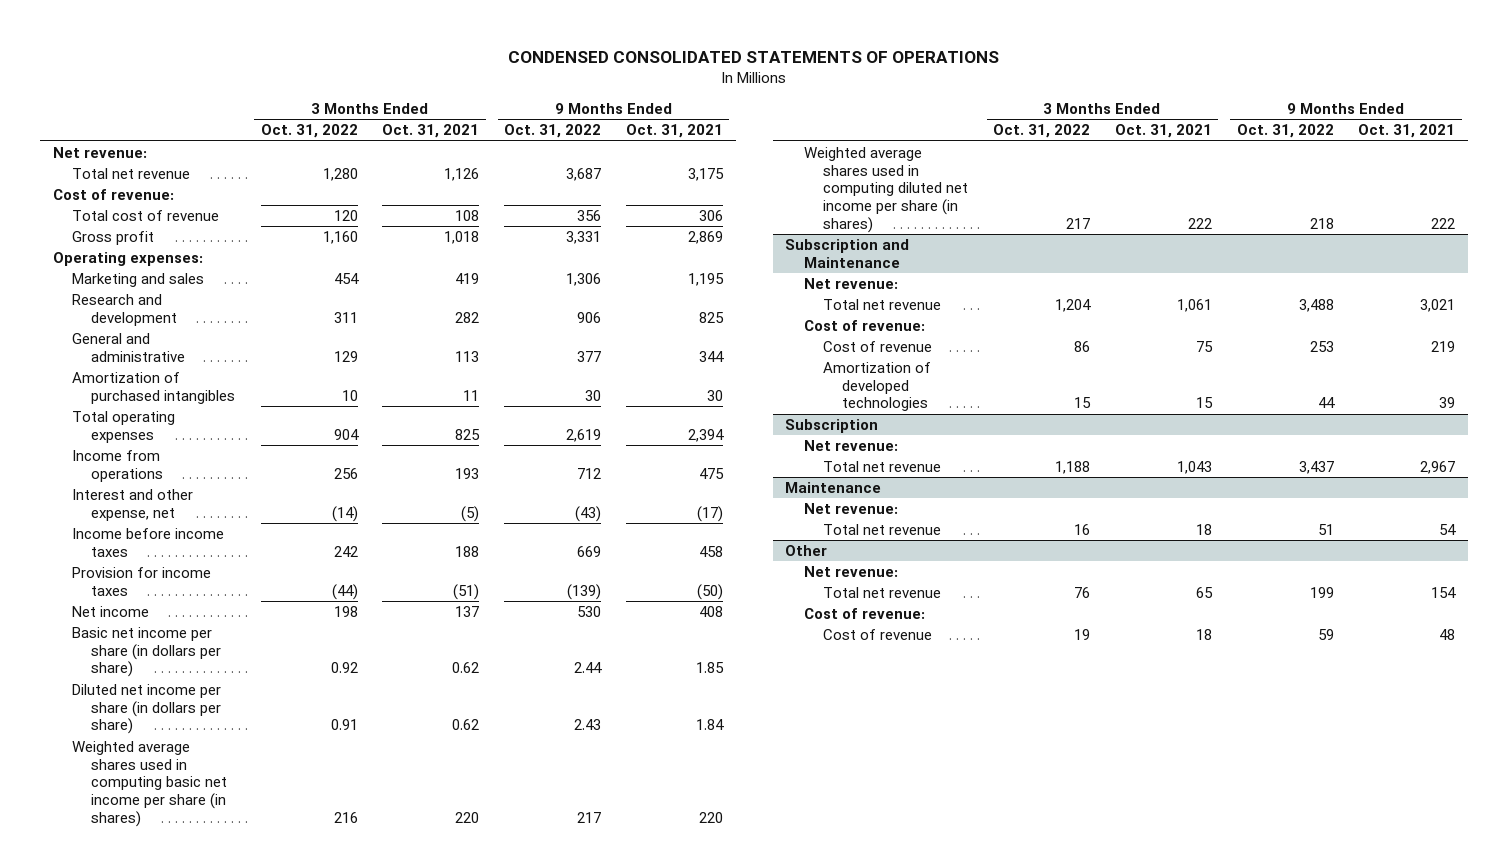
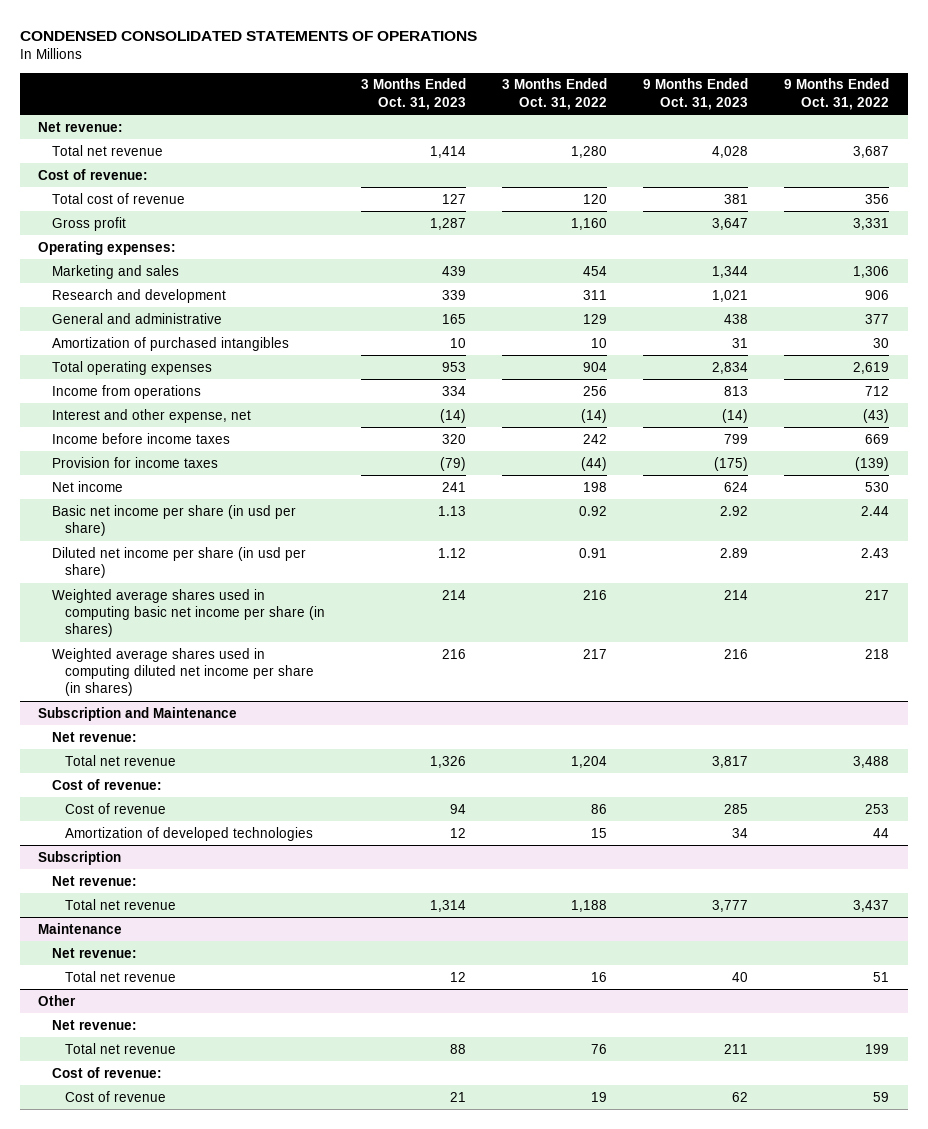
- | 3 Months Ended Oct. 31, 2022 | 3 Months Ended Oct. 31, 2021 | 9 Months Ended Oct. 31, 2022 | 9 Months Ended Oct. 31, 2021
+ | 3 Months Ended Oct. 31, 2023 | 3 Months Ended Oct. 31, 2022 | 9 Months Ended Oct. 31, 2023 | 9 Months Ended Oct. 31, 2022
- Basic net income per share (in dollars per share) | 0.92 | 0.62 | 2.44 | 1.85
- Diluted net income per share (in dollars per share) | 0.91 | 0.62 | 2.43 | 1.84
+ Basic net income per share (in usd per share) | 1.13 | 0.92 | 2.92 | 2.44
+ Diluted net income per share (in usd per share) | 1.12 | 0.91 | 2.89 | 2.43

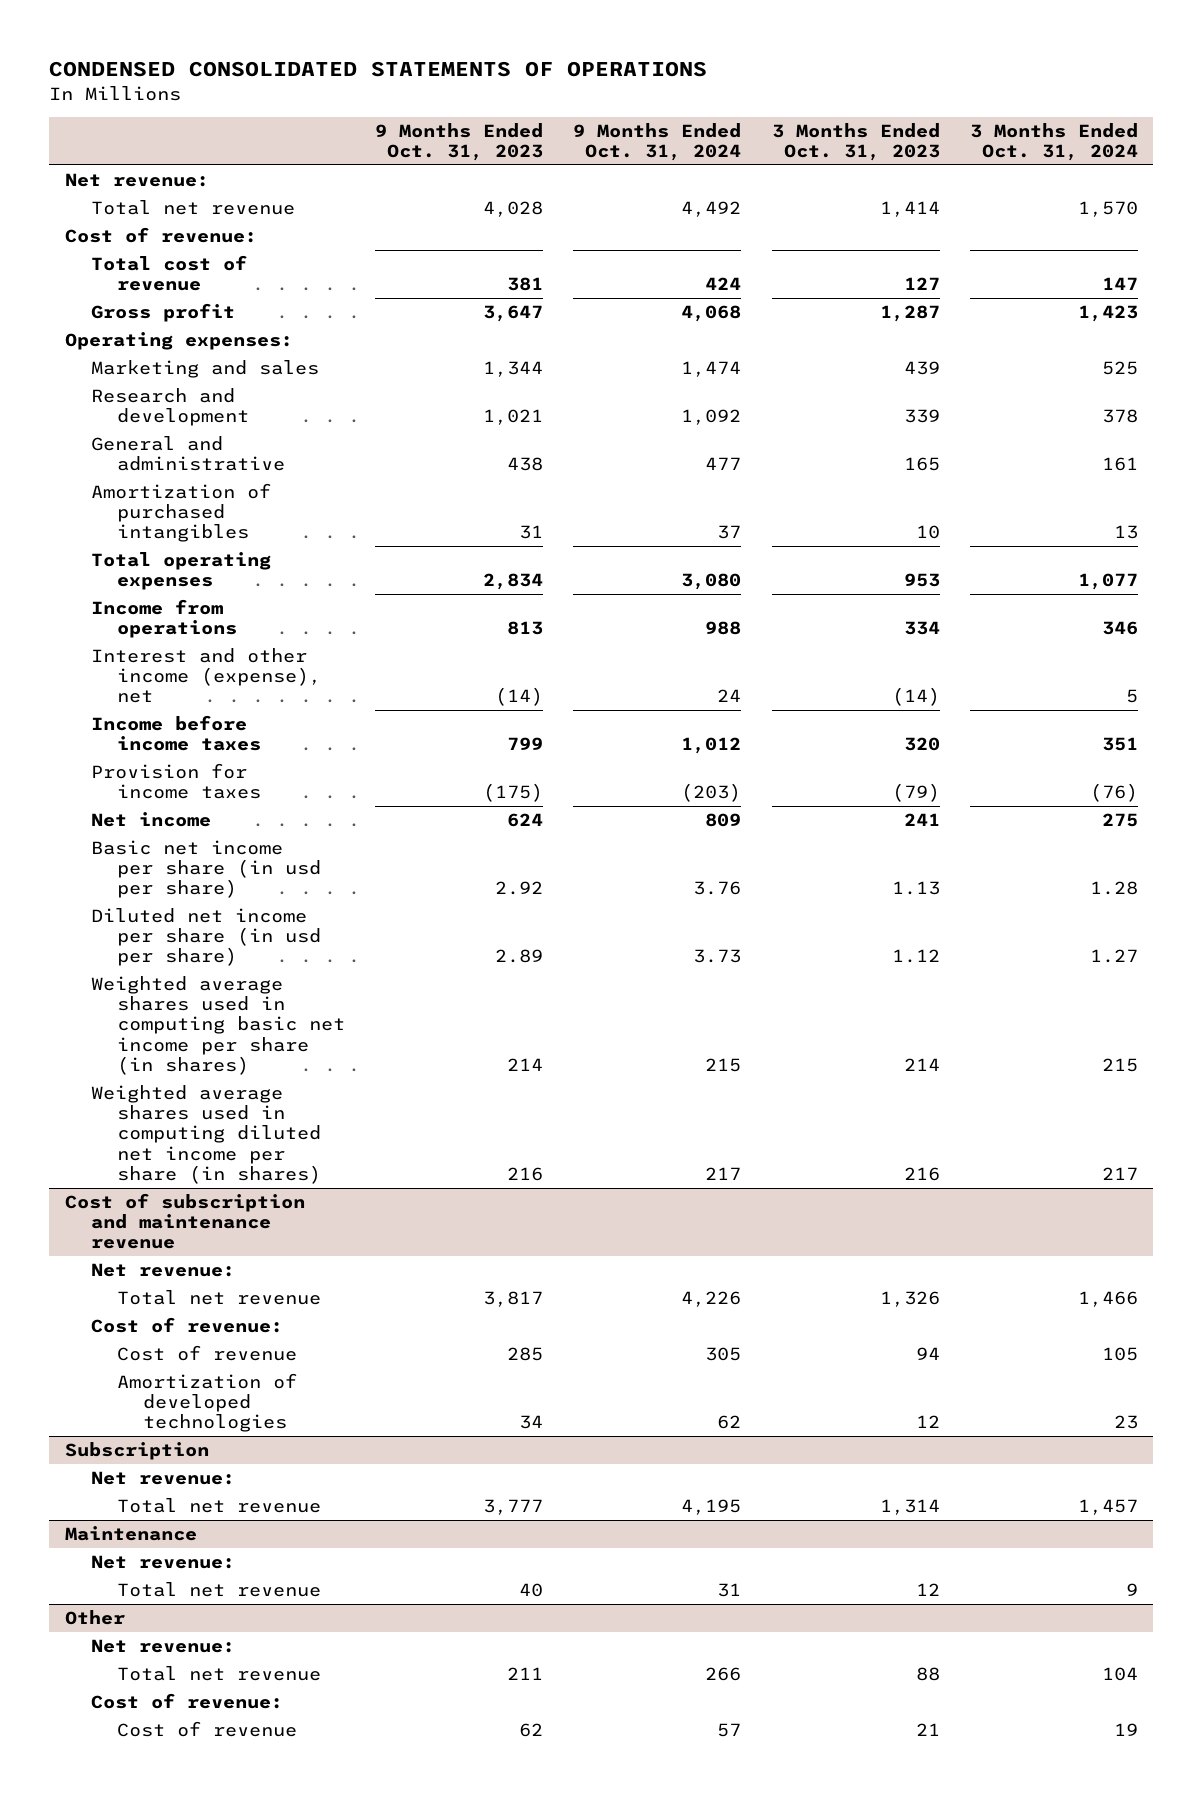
- | 3 Months Ended Oct. 31, 2023 | 3 Months Ended Oct. 31, 2022 | 9 Months Ended Oct. 31, 2023 | 9 Months Ended Oct. 31, 2022
+ | 9 Months Ended Oct. 31, 2023 | 9 Months Ended Oct. 31, 2024 | 3 Months Ended Oct. 31, 2023 | 3 Months Ended Oct. 31, 2024
- Interest and other expense, net | (14) | (14) | (14) | (43)
+ Interest and other income (expense), net | (14) | 24 | (14) | 5
- Subscription and Maintenance
+ Cost of subscription and maintenance revenue

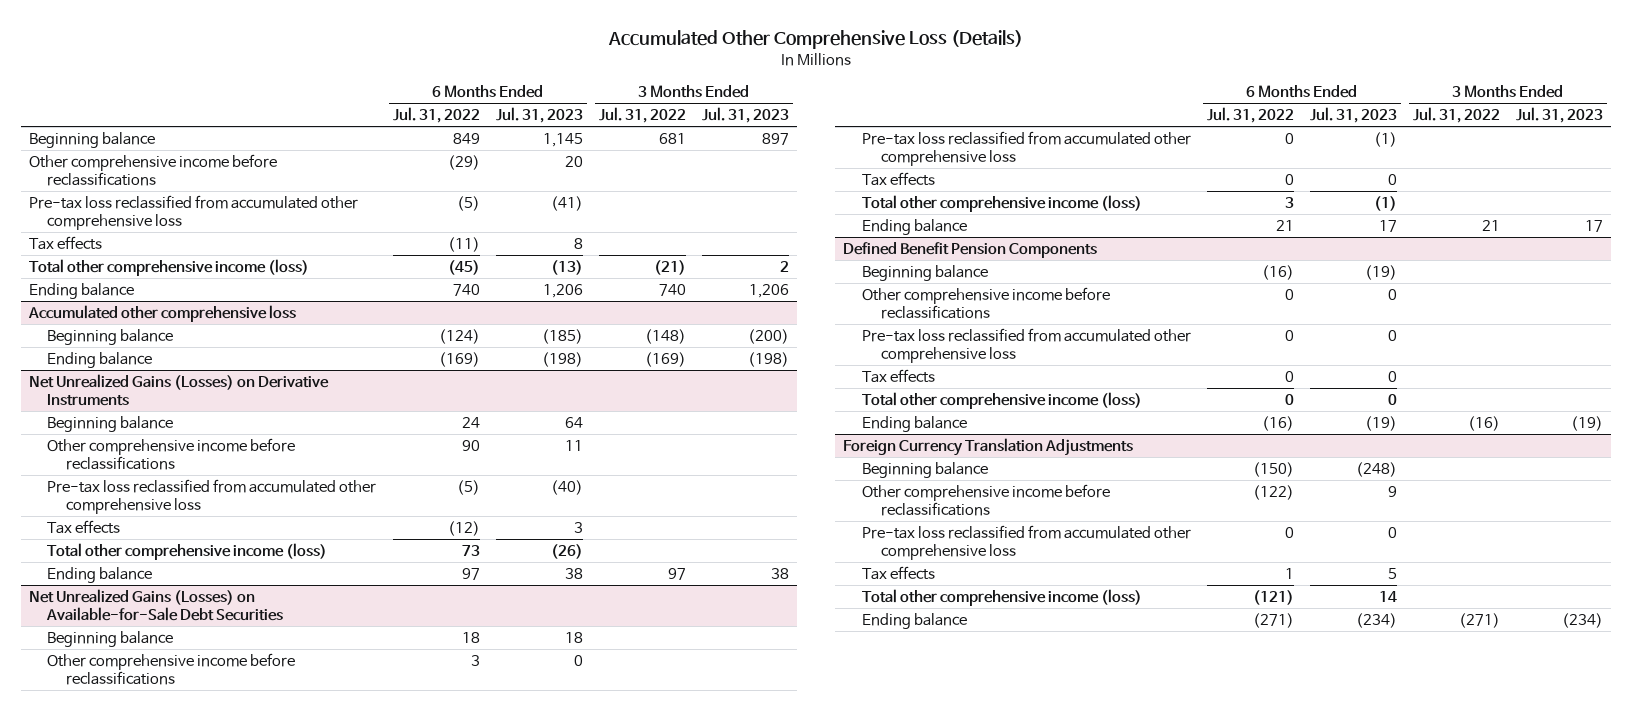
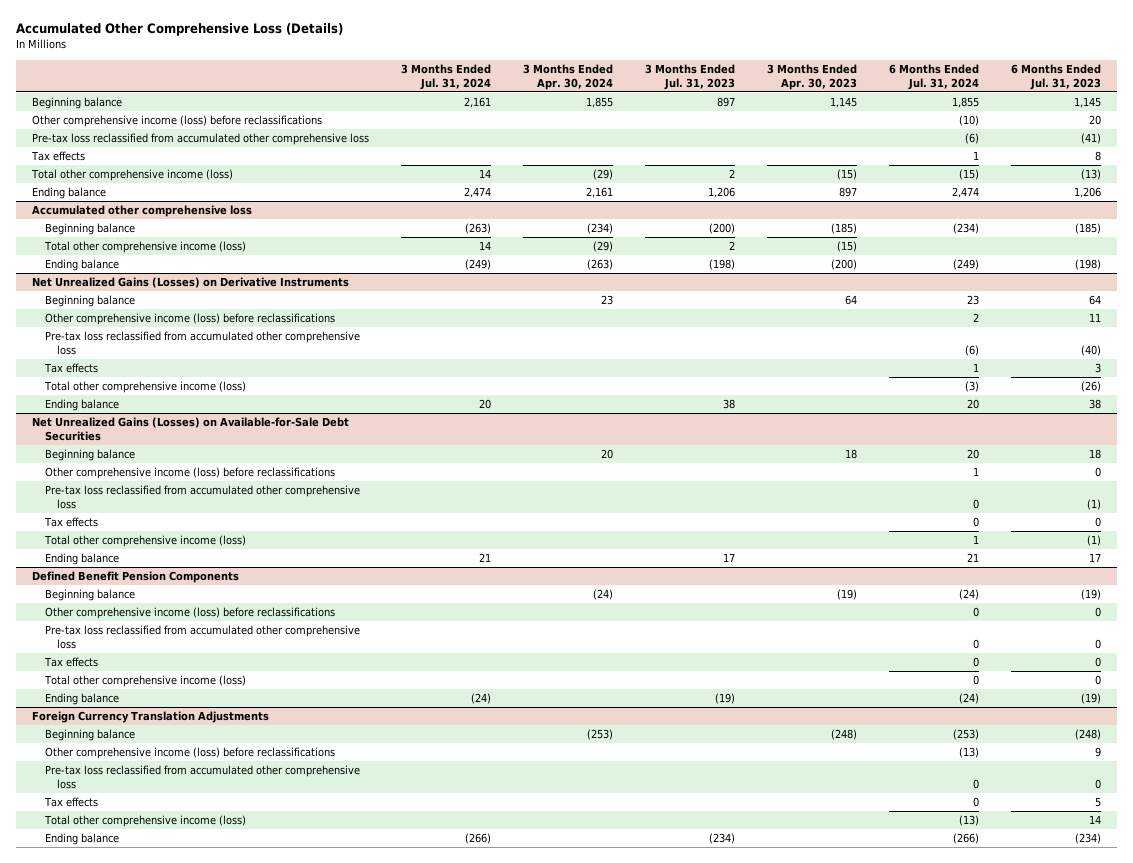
- | 6 Months Ended Jul. 31, 2022 | 6 Months Ended Jul. 31, 2023 | 3 Months Ended Jul. 31, 2022 | 3 Months Ended Jul. 31, 2023
+ | 3 Months Ended Jul. 31, 2024 | 3 Months Ended Apr. 30, 2024 | 3 Months Ended Jul. 31, 2023 | 3 Months Ended Apr. 30, 2023 | 6 Months Ended Jul. 31, 2024 | 6 Months Ended Jul. 31, 2023
- Other comprehensive income before reclassifications | (29) | 20 | |
+ Other comprehensive income (loss) before reclassifications | | | | | (10) | 20
@ Accumulated other comprehensive loss
+ Total other comprehensive income (loss) | 14 | (29) | 2 | (15) | |
@ Net Unrealized Gains (Losses) on Derivative Instruments
- Other comprehensive income before reclassifications | 90 | 11 | |
+ Other comprehensive income (loss) before reclassifications | | | | | 2 | 11
@ Net Unrealized Gains (Losses) on Available-for-Sale Debt Securities
- Other comprehensive income before reclassifications | 3 | 0 | |
+ Other comprehensive income (loss) before reclassifications | | | | | 1 | 0
@ Defined Benefit Pension Components
- Other comprehensive income before reclassifications | 0 | 0 | |
+ Other comprehensive income (loss) before reclassifications | | | | | 0 | 0
@ Foreign Currency Translation Adjustments
- Other comprehensive income before reclassifications | (122) | 9 | |
+ Other comprehensive income (loss) before reclassifications | | | | | (13) | 9

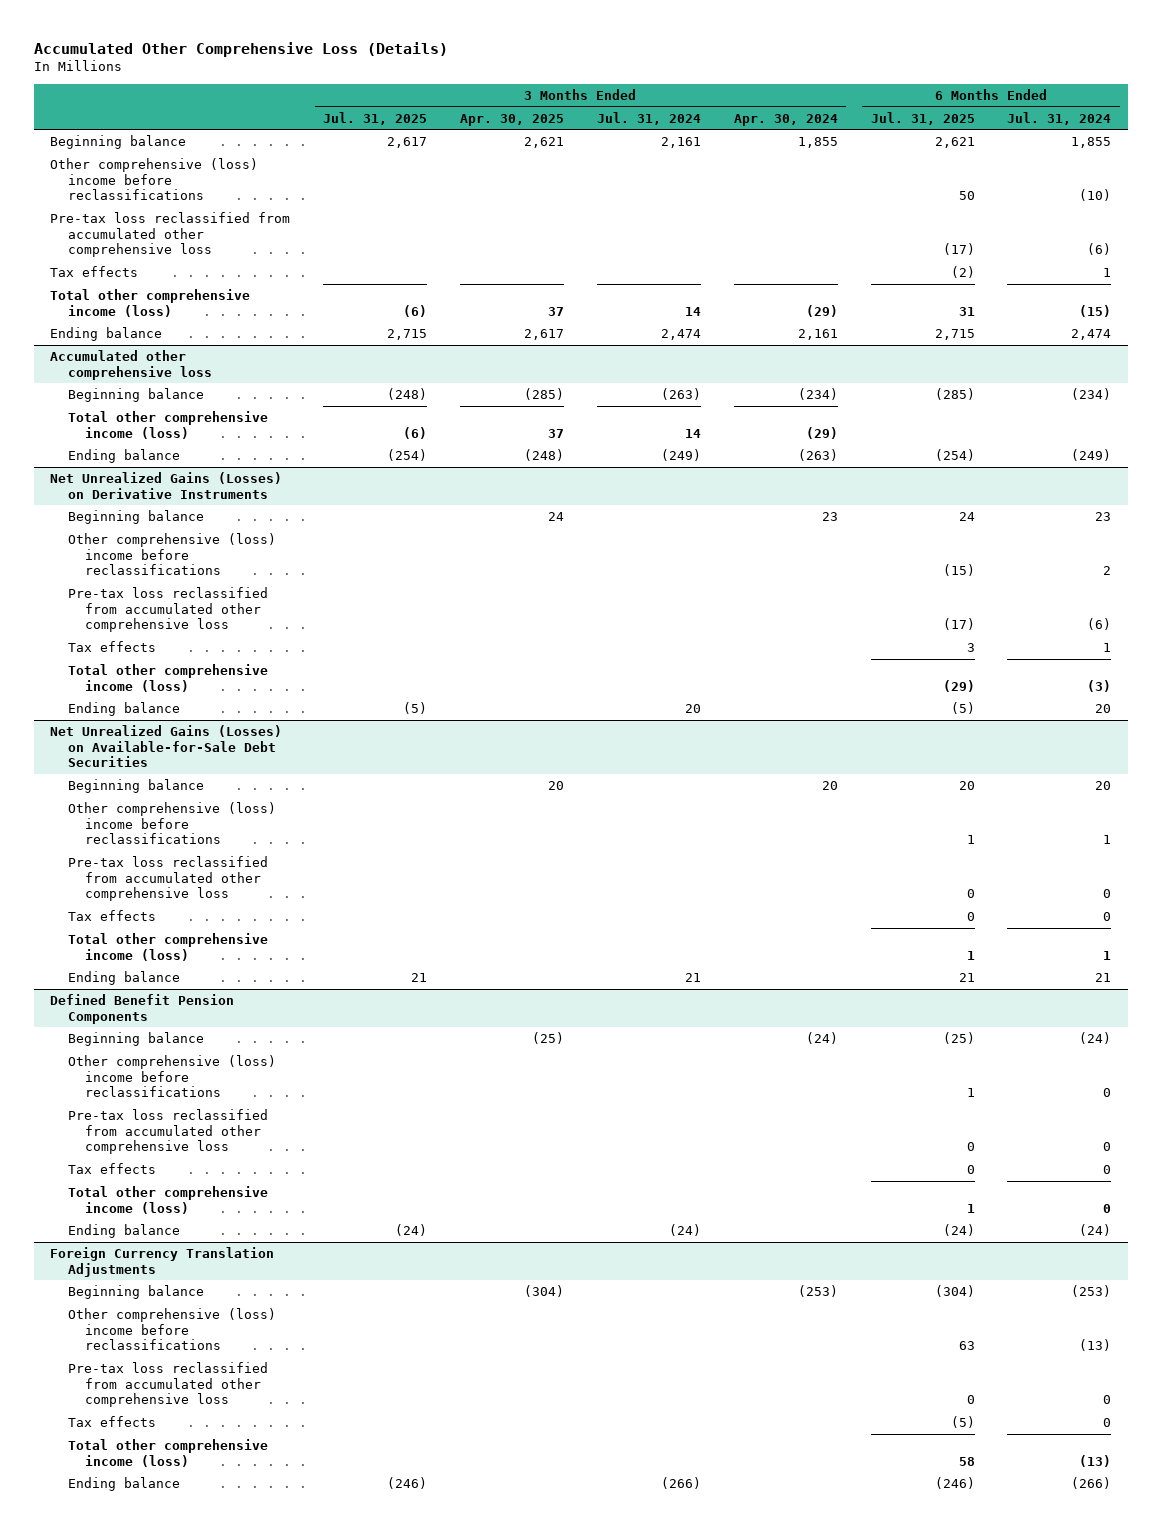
- | 3 Months Ended Jul. 31, 2024 | 3 Months Ended Apr. 30, 2024 | 3 Months Ended Jul. 31, 2023 | 3 Months Ended Apr. 30, 2023 | 6 Months Ended Jul. 31, 2024 | 6 Months Ended Jul. 31, 2023
+ | 3 Months Ended Jul. 31, 2025 | 3 Months Ended Apr. 30, 2025 | 3 Months Ended Jul. 31, 2024 | 3 Months Ended Apr. 30, 2024 | 6 Months Ended Jul. 31, 2025 | 6 Months Ended Jul. 31, 2024
- Other comprehensive income (loss) before reclassifications | | | | | (10) | 20
+ Other comprehensive (loss) income before reclassifications | | | | | 50 | (10)
@ Net Unrealized Gains (Losses) on Derivative Instruments
- Other comprehensive income (loss) before reclassifications | | | | | 2 | 11
+ Other comprehensive (loss) income before reclassifications | | | | | (15) | 2
@ Net Unrealized Gains (Losses) on Available-for-Sale Debt Securities
- Other comprehensive income (loss) before reclassifications | | | | | 1 | 0
+ Other comprehensive (loss) income before reclassifications | | | | | 1 | 1
@ Defined Benefit Pension Components
- Other comprehensive income (loss) before reclassifications | | | | | 0 | 0
+ Other comprehensive (loss) income before reclassifications | | | | | 1 | 0
@ Foreign Currency Translation Adjustments
- Other comprehensive income (loss) before reclassifications | | | | | (13) | 9
+ Other comprehensive (loss) income before reclassifications | | | | | 63 | (13)

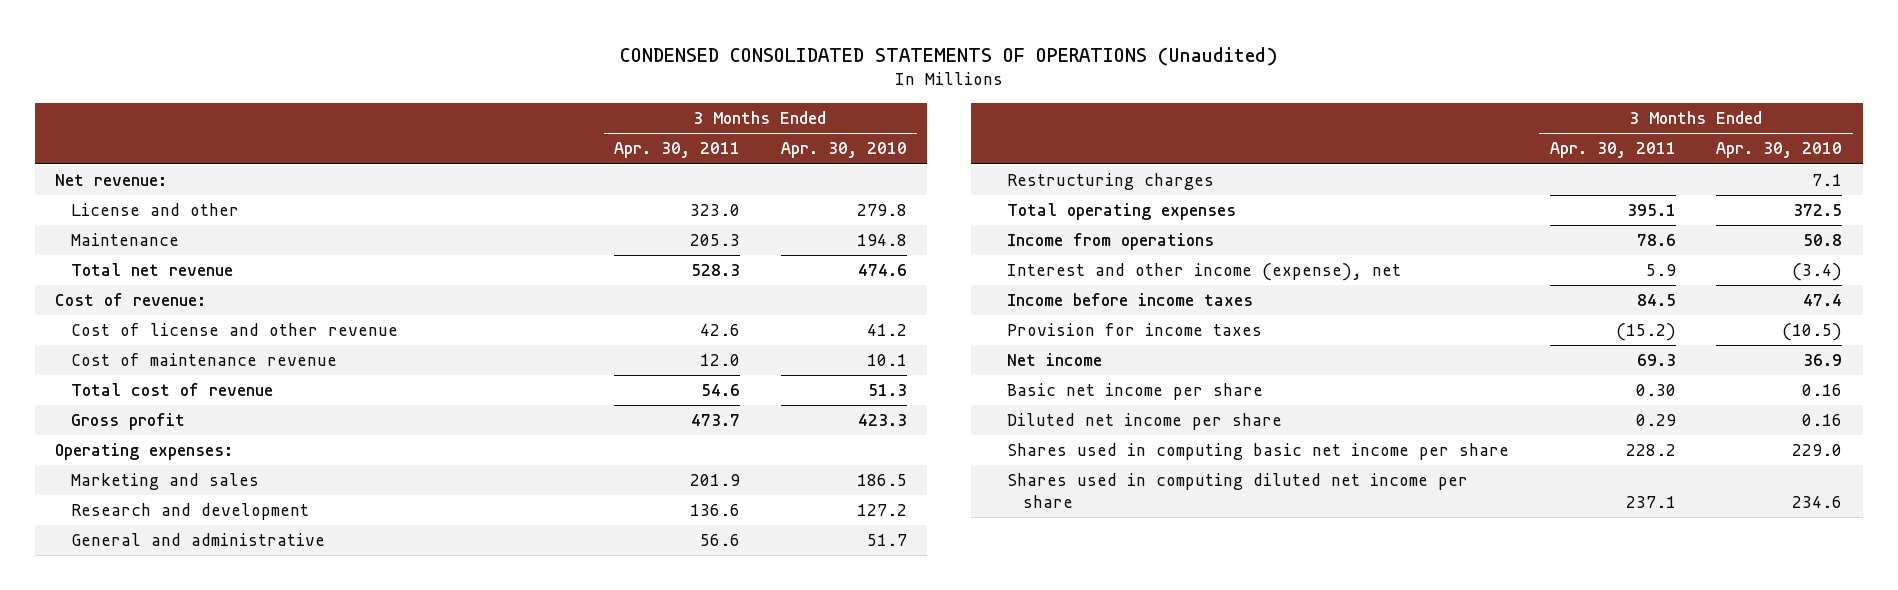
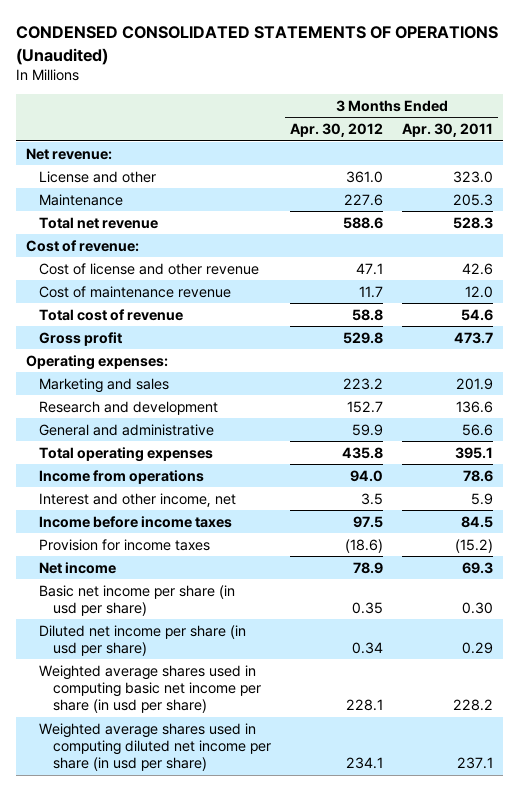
- | 3 Months Ended Apr. 30, 2011 | 3 Months Ended Apr. 30, 2010
+ | 3 Months Ended Apr. 30, 2012 | 3 Months Ended Apr. 30, 2011
- Restructuring charges | | 7.1
- Interest and other income (expense), net | 5.9 | (3.4)
+ Interest and other income, net | 3.5 | 5.9
- Basic net income per share | 0.30 | 0.16
- Diluted net income per share | 0.29 | 0.16
- Shares used in computing basic net income per share | 228.2 | 229.0
- Shares used in computing diluted net income per share | 237.1 | 234.6
+ Basic net income per share (in usd per share) | 0.35 | 0.30
+ Diluted net income per share (in usd per share) | 0.34 | 0.29
+ Weighted average shares used in computing basic net income per share (in usd per share) | 228.1 | 228.2
+ Weighted average shares used in computing diluted net income per share (in usd per share) | 234.1 | 237.1

